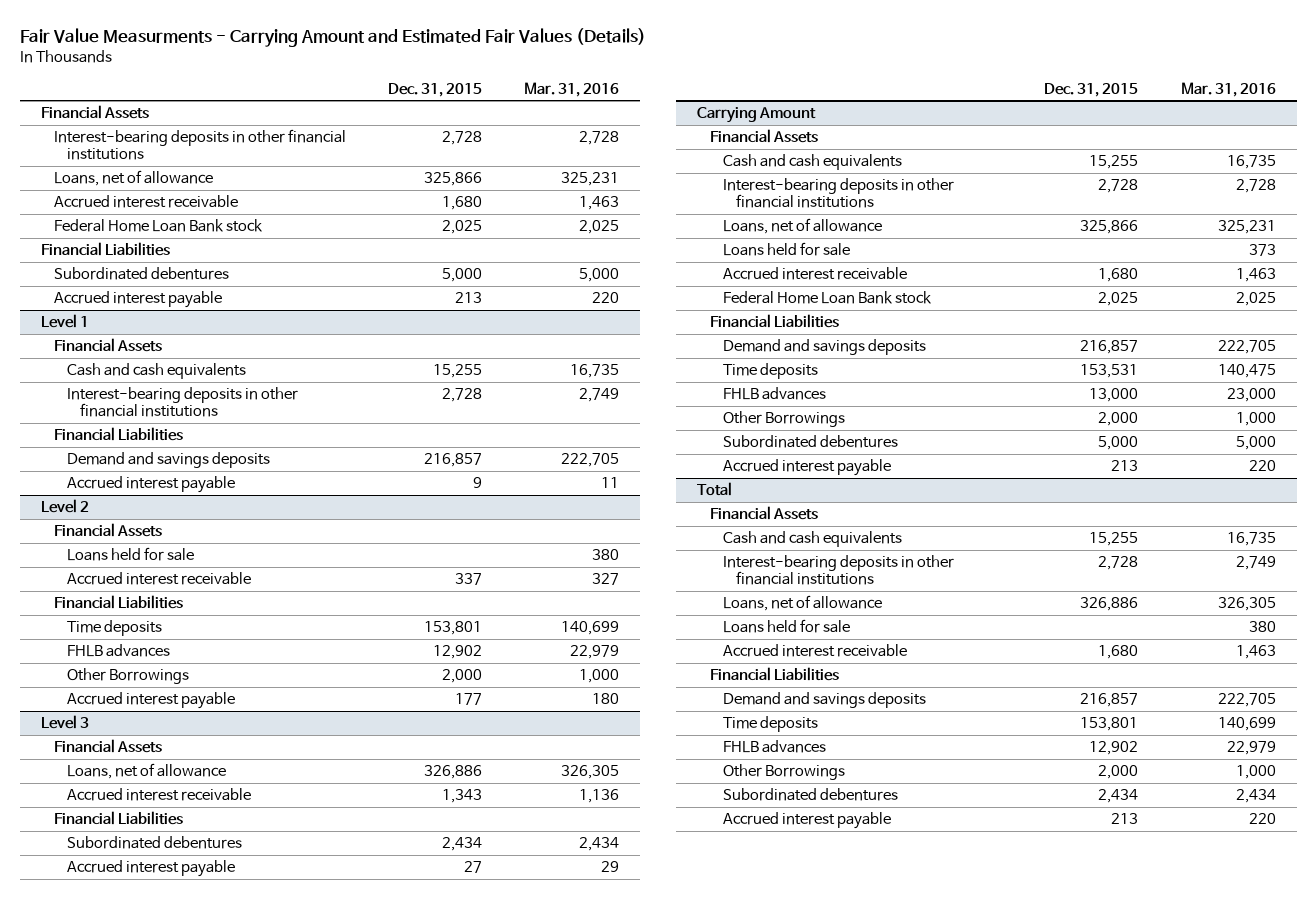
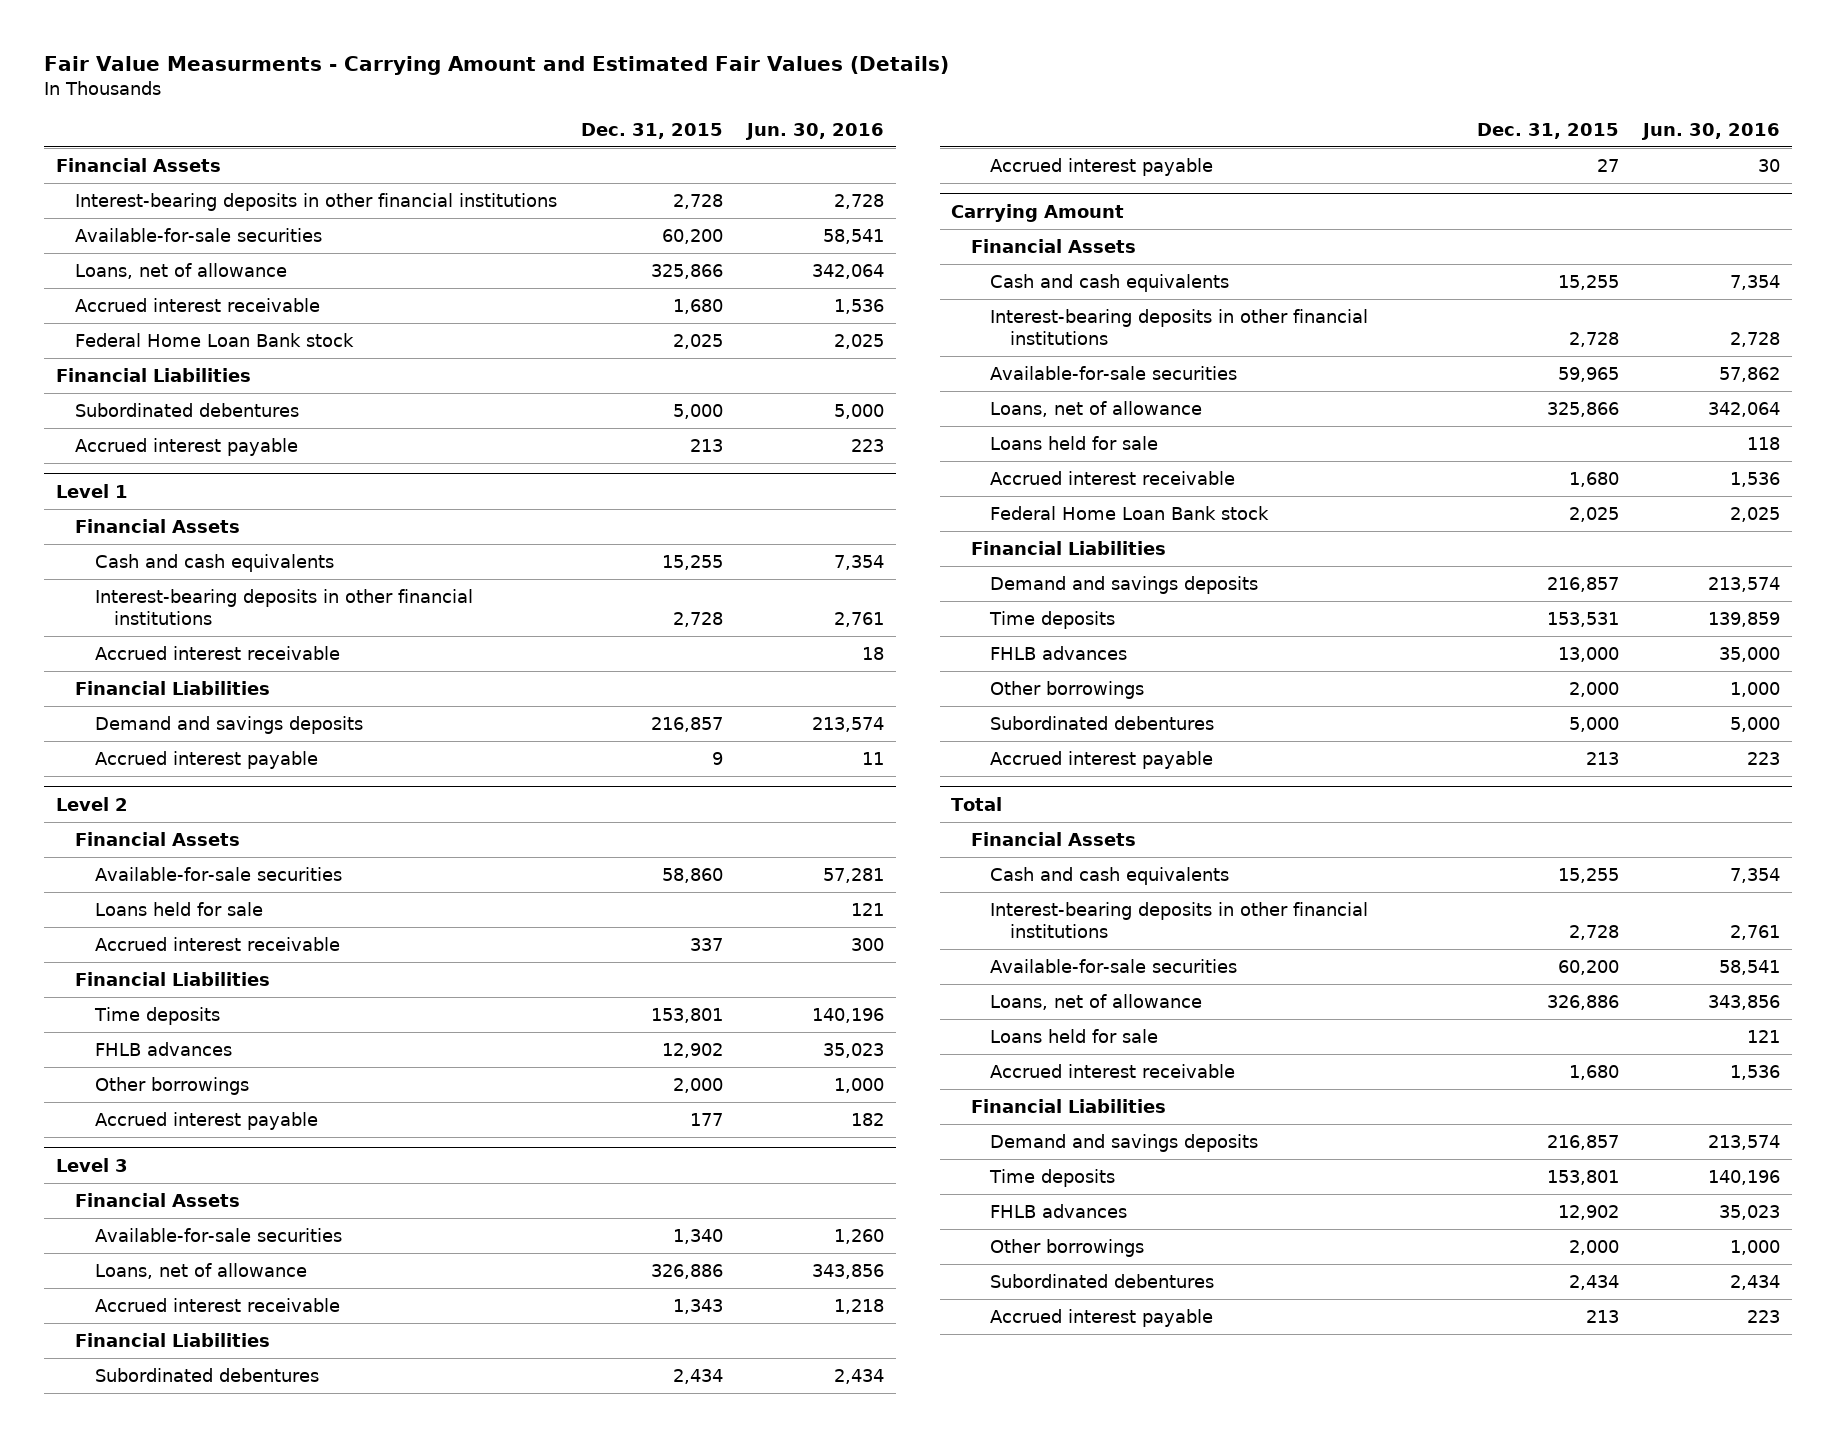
- | Dec. 31, 2015 | Mar. 31, 2016
+ | Dec. 31, 2015 | Jun. 30, 2016
+ Available-for-sale securities | 60,200 | 58,541
@ Level 1
+ Accrued interest receivable | | 18
@ Level 2
+ Available-for-sale securities | 58,860 | 57,281
- Other Borrowings | 2,000 | 1,000
+ Other borrowings | 2,000 | 1,000
@ Level 3
+ Available-for-sale securities | 1,340 | 1,260
@ Carrying Amount
+ Available-for-sale securities | 59,965 | 57,862
- Other Borrowings | 2,000 | 1,000
+ Other borrowings | 2,000 | 1,000
@ Total
+ Available-for-sale securities | 60,200 | 58,541
- Other Borrowings | 2,000 | 1,000
+ Other borrowings | 2,000 | 1,000

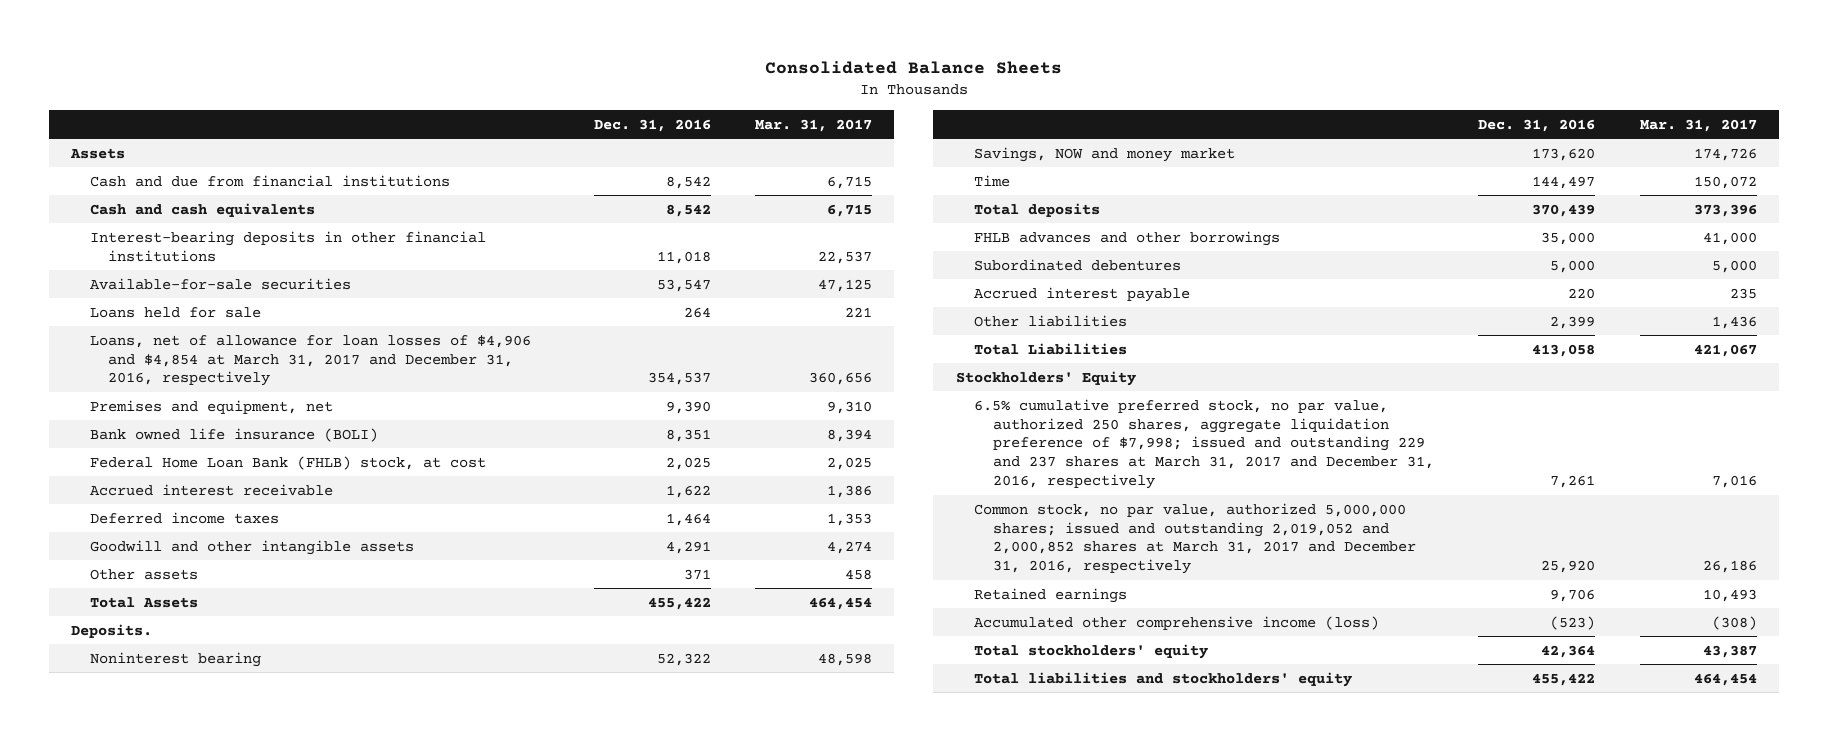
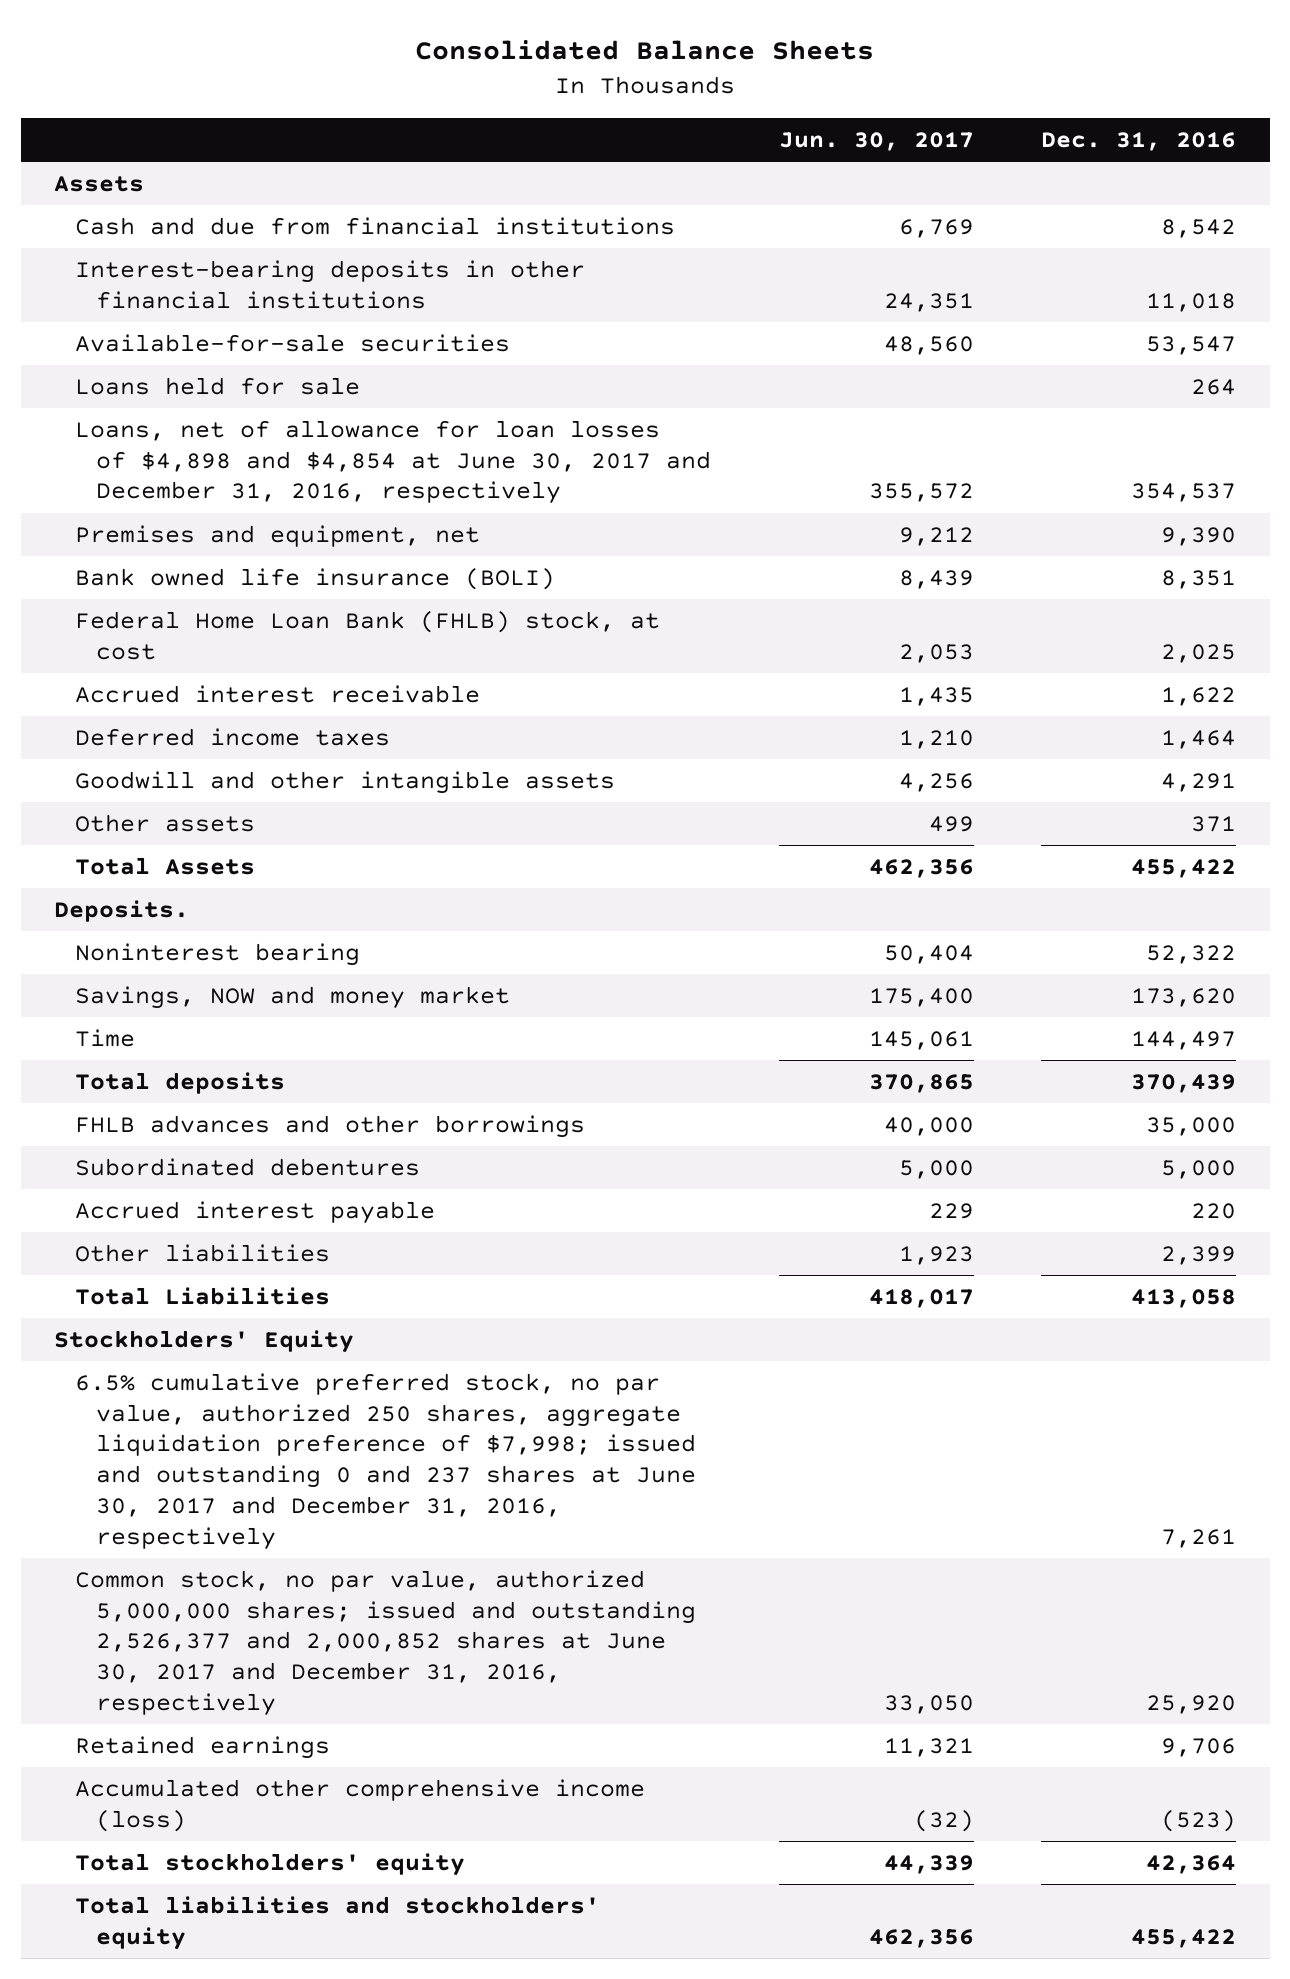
- | Dec. 31, 2016 | Mar. 31, 2017
+ | Jun. 30, 2017 | Dec. 31, 2016
- Cash and cash equivalents | 8,542 | 6,715
- Loans, net of allowance for loan losses of $4,906 and $4,854 at March 31, 2017 and December 31, 2016, respectively | 354,537 | 360,656
+ Loans, net of allowance for loan losses of $4,898 and $4,854 at June 30, 2017 and December 31, 2016, respectively | 355,572 | 354,537
- 6.5% cumulative preferred stock, no par value, authorized 250 shares, aggregate liquidation preference of $7,998; issued and outstanding 229 and 237 shares at March 31, 2017 and December 31, 2016, respectively | 7,261 | 7,016
- Common stock, no par value, authorized 5,000,000 shares; issued and outstanding 2,019,052 and 2,000,852 shares at March 31, 2017 and December 31, 2016, respectively | 25,920 | 26,186
+ 6.5% cumulative preferred stock, no par value, authorized 250 shares, aggregate liquidation preference of $7,998; issued and outstanding 0 and 237 shares at June 30, 2017 and December 31, 2016, respectively | | 7,261
+ Common stock, no par value, authorized 5,000,000 shares; issued and outstanding 2,526,377 and 2,000,852 shares at June 30, 2017 and December 31, 2016, respectively | 33,050 | 25,920

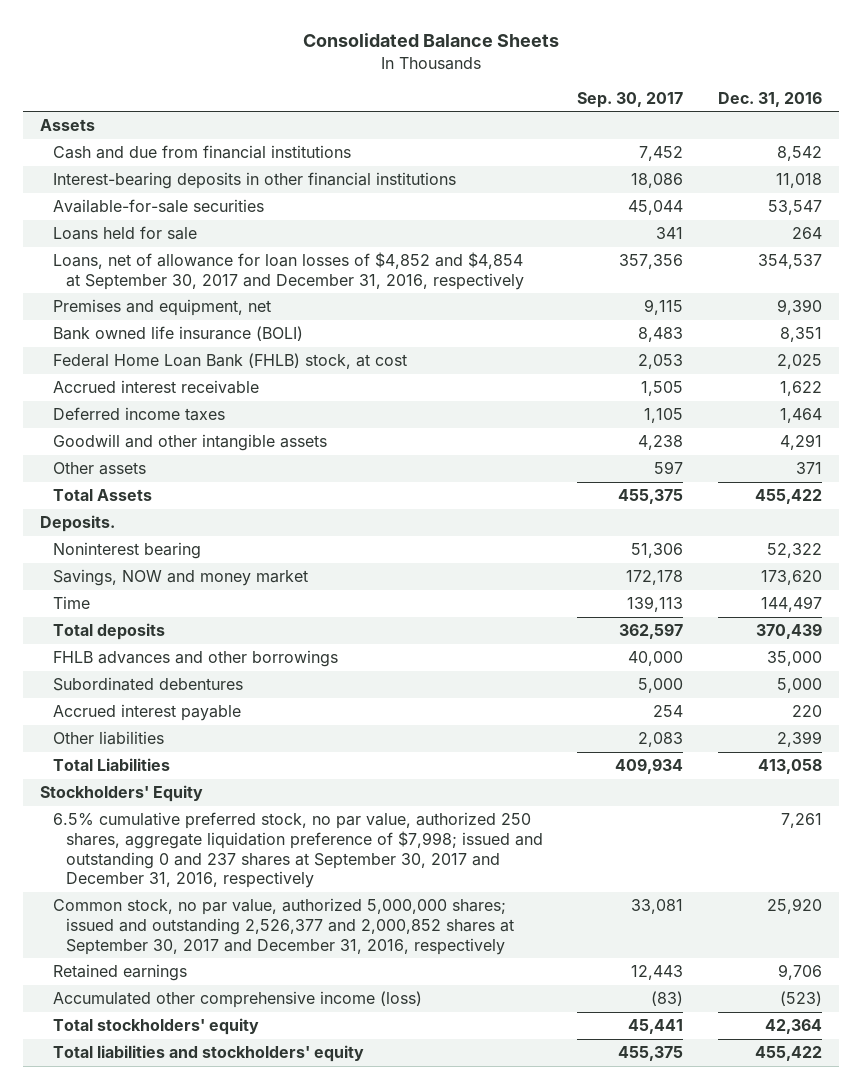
- | Jun. 30, 2017 | Dec. 31, 2016
+ | Sep. 30, 2017 | Dec. 31, 2016
- Loans, net of allowance for loan losses of $4,898 and $4,854 at June 30, 2017 and December 31, 2016, respectively | 355,572 | 354,537
+ Loans, net of allowance for loan losses of $4,852 and $4,854 at September 30, 2017 and December 31, 2016, respectively | 357,356 | 354,537
- 6.5% cumulative preferred stock, no par value, authorized 250 shares, aggregate liquidation preference of $7,998; issued and outstanding 0 and 237 shares at June 30, 2017 and December 31, 2016, respectively | | 7,261
- Common stock, no par value, authorized 5,000,000 shares; issued and outstanding 2,526,377 and 2,000,852 shares at June 30, 2017 and December 31, 2016, respectively | 33,050 | 25,920
+ 6.5% cumulative preferred stock, no par value, authorized 250 shares, aggregate liquidation preference of $7,998; issued and outstanding 0 and 237 shares at September 30, 2017 and December 31, 2016, respectively | | 7,261
+ Common stock, no par value, authorized 5,000,000 shares; issued and outstanding 2,526,377 and 2,000,852 shares at September 30, 2017 and December 31, 2016, respectively | 33,081 | 25,920

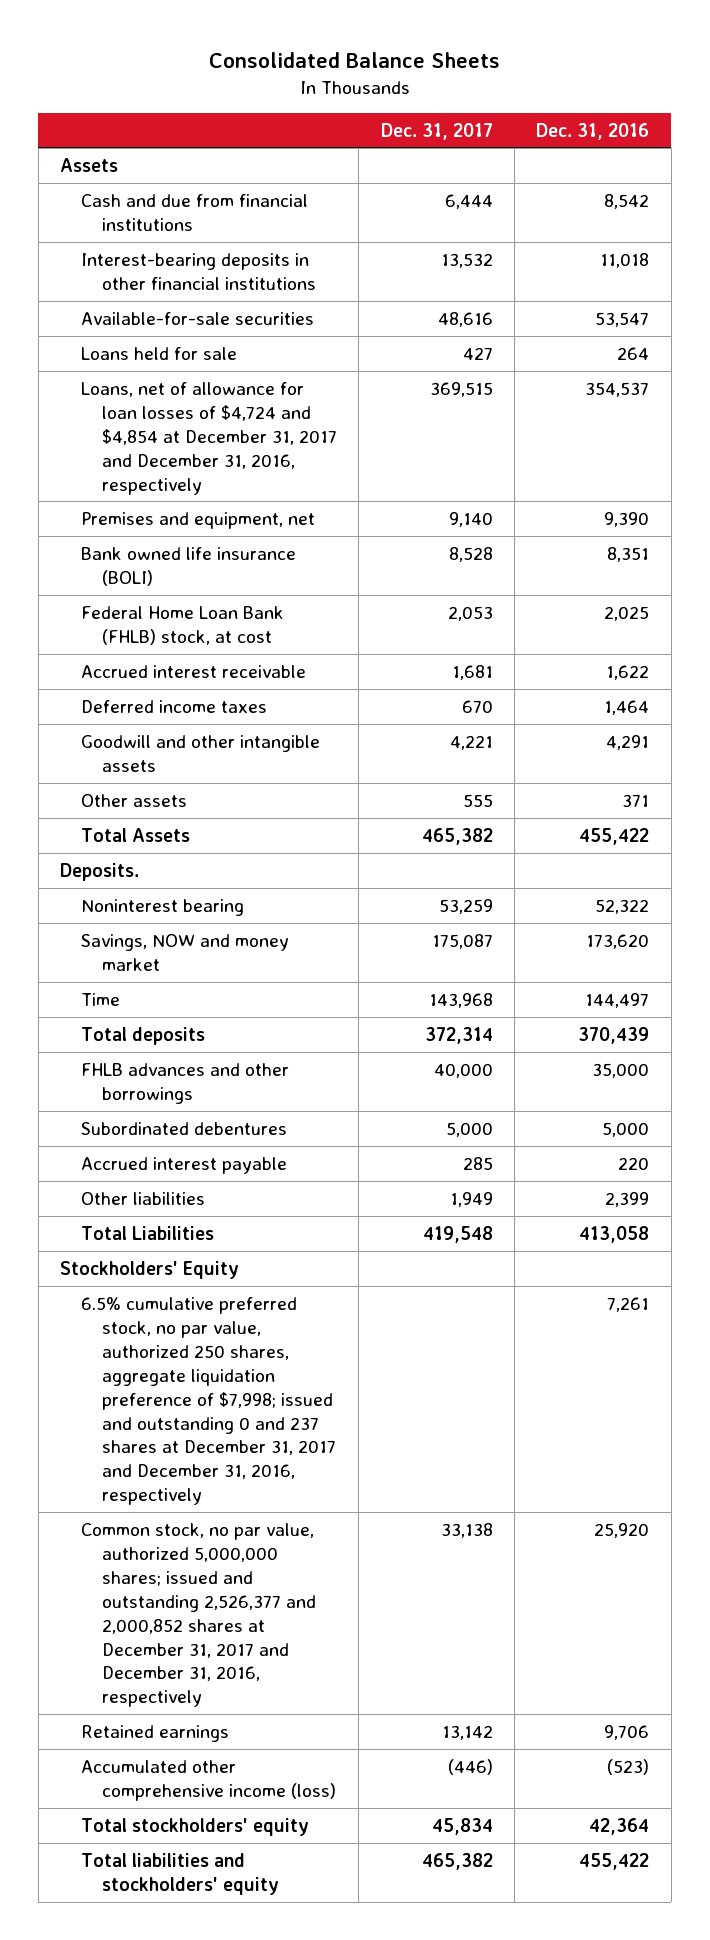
- | Sep. 30, 2017 | Dec. 31, 2016
+ | Dec. 31, 2017 | Dec. 31, 2016
- Loans, net of allowance for loan losses of $4,852 and $4,854 at September 30, 2017 and December 31, 2016, respectively | 357,356 | 354,537
+ Loans, net of allowance for loan losses of $4,724 and $4,854 at December 31, 2017 and December 31, 2016, respectively | 369,515 | 354,537
- 6.5% cumulative preferred stock, no par value, authorized 250 shares, aggregate liquidation preference of $7,998; issued and outstanding 0 and 237 shares at September 30, 2017 and December 31, 2016, respectively | | 7,261
- Common stock, no par value, authorized 5,000,000 shares; issued and outstanding 2,526,377 and 2,000,852 shares at September 30, 2017 and December 31, 2016, respectively | 33,081 | 25,920
+ 6.5% cumulative preferred stock, no par value, authorized 250 shares, aggregate liquidation preference of $7,998; issued and outstanding 0 and 237 shares at December 31, 2017 and December 31, 2016, respectively | | 7,261
+ Common stock, no par value, authorized 5,000,000 shares; issued and outstanding 2,526,377 and 2,000,852 shares at December 31, 2017 and December 31, 2016, respectively | 33,138 | 25,920

